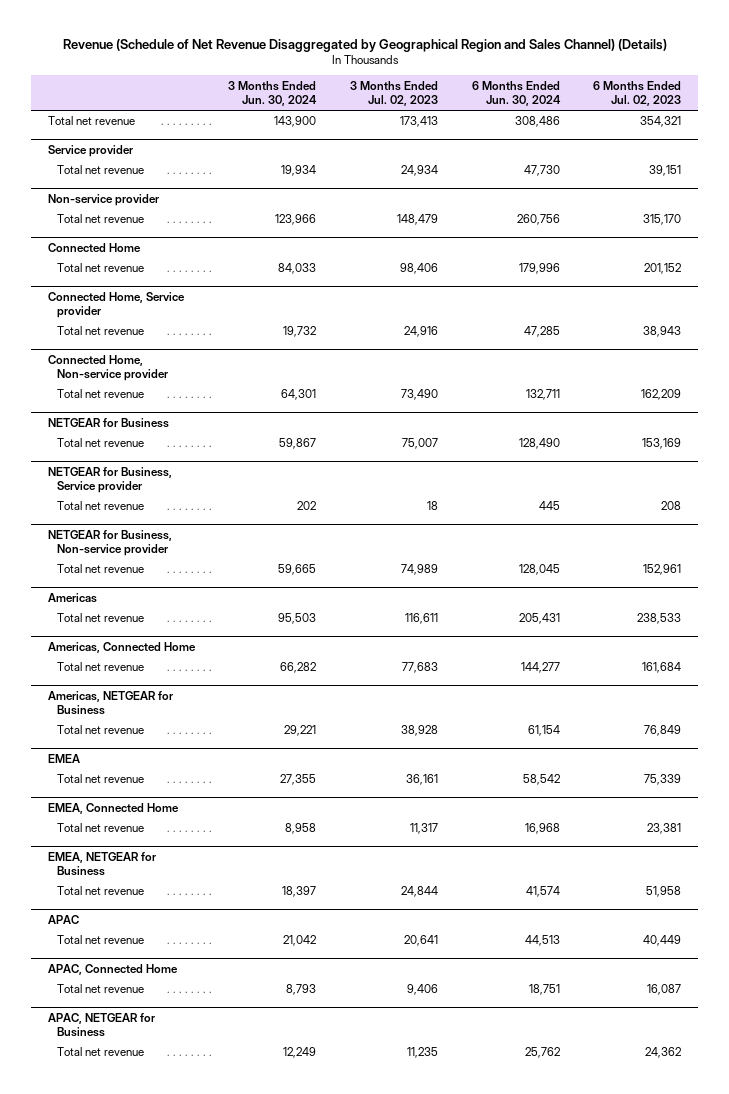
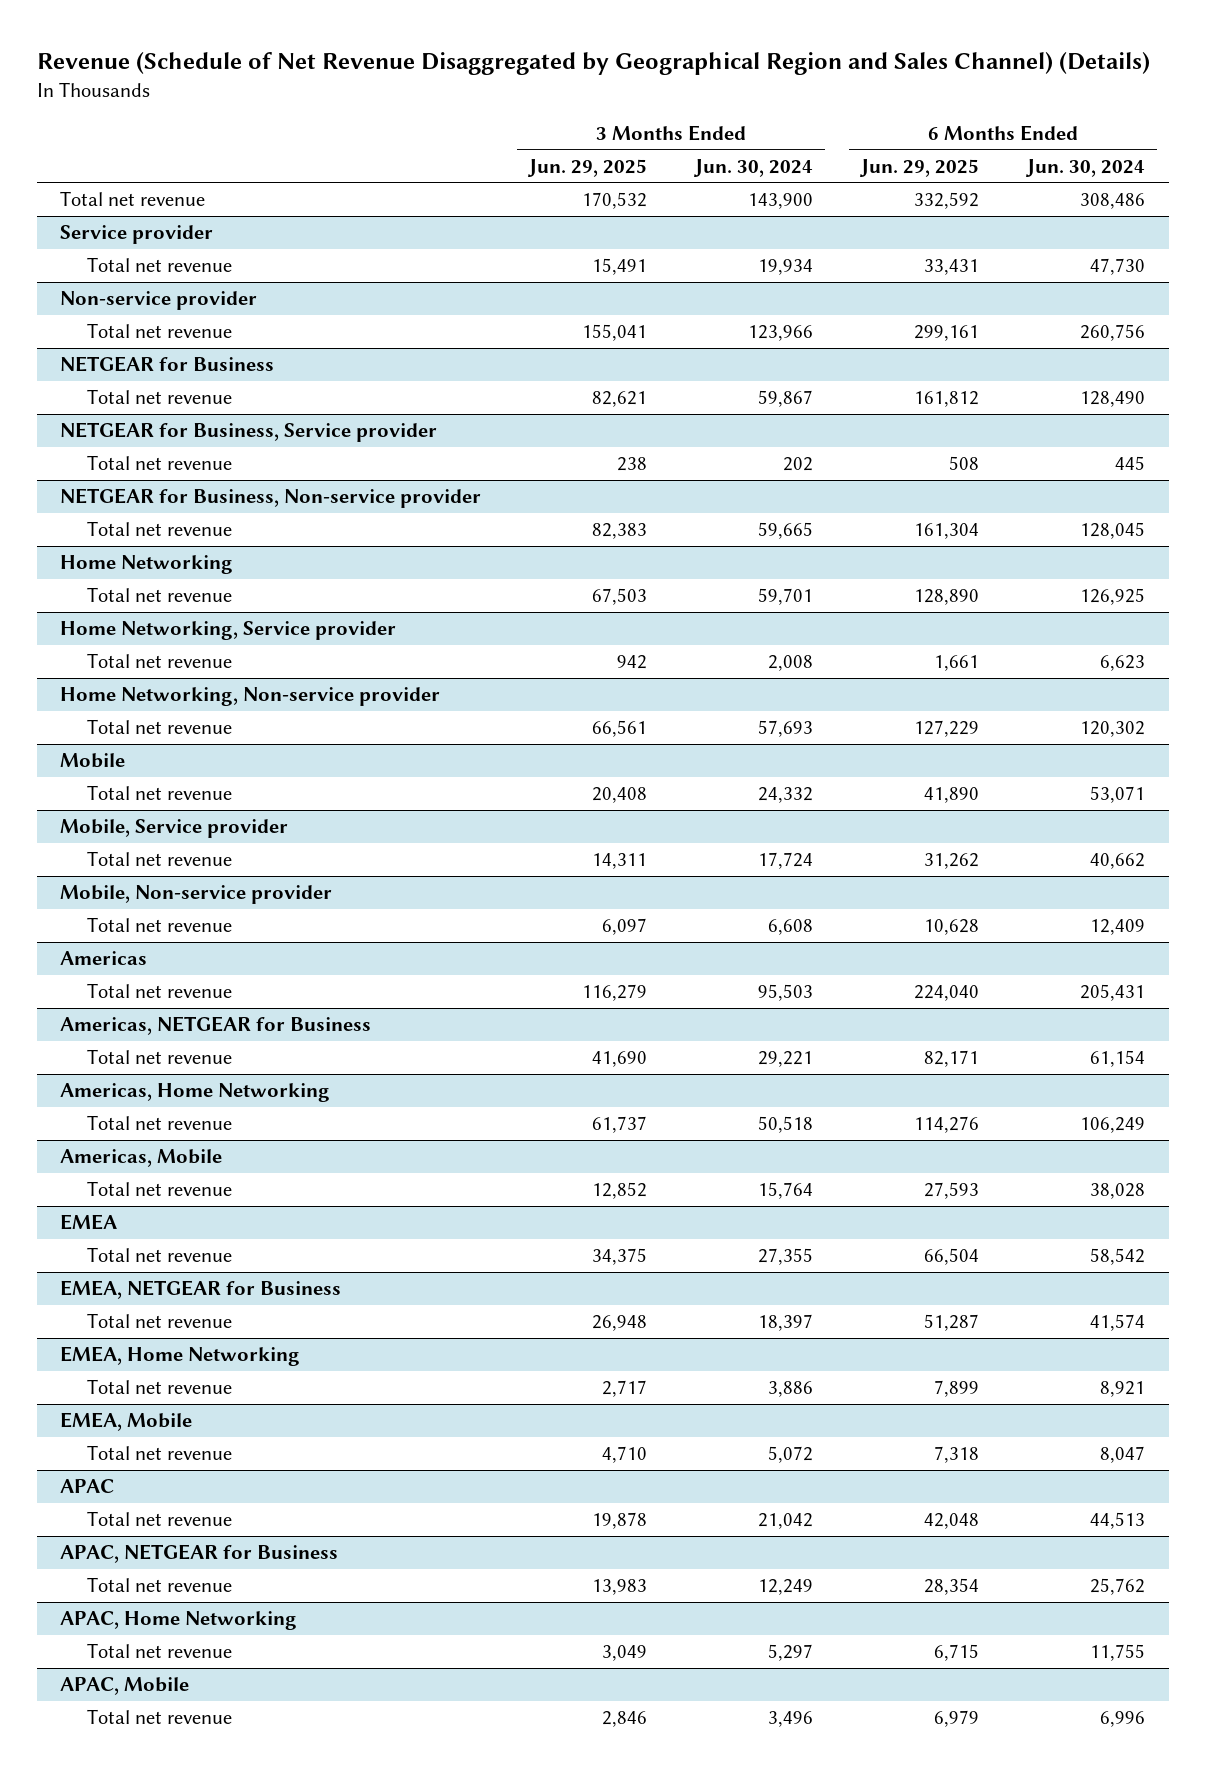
- | 3 Months Ended Jun. 30, 2024 | 3 Months Ended Jul. 02, 2023 | 6 Months Ended Jun. 30, 2024 | 6 Months Ended Jul. 02, 2023
+ | 3 Months Ended Jun. 29, 2025 | 3 Months Ended Jun. 30, 2024 | 6 Months Ended Jun. 29, 2025 | 6 Months Ended Jun. 30, 2024
- Connected Home
- Total net revenue | 84,033 | 98,406 | 179,996 | 201,152
- Connected Home, Service provider
- Total net revenue | 19,732 | 24,916 | 47,285 | 38,943
- Connected Home, Non-service provider
- Total net revenue | 64,301 | 73,490 | 132,711 | 162,209
+ Home Networking
+ Total net revenue | 67,503 | 59,701 | 128,890 | 126,925
+ Home Networking, Service provider
+ Total net revenue | 942 | 2,008 | 1,661 | 6,623
+ Home Networking, Non-service provider
+ Total net revenue | 66,561 | 57,693 | 127,229 | 120,302
+ Mobile
+ Total net revenue | 20,408 | 24,332 | 41,890 | 53,071
+ Mobile, Service provider
+ Total net revenue | 14,311 | 17,724 | 31,262 | 40,662
+ Mobile, Non-service provider
+ Total net revenue | 6,097 | 6,608 | 10,628 | 12,409
- Americas, Connected Home
- Total net revenue | 66,282 | 77,683 | 144,277 | 161,684
+ Americas, Home Networking
+ Total net revenue | 61,737 | 50,518 | 114,276 | 106,249
+ Americas, Mobile
+ Total net revenue | 12,852 | 15,764 | 27,593 | 38,028
- EMEA, Connected Home
- Total net revenue | 8,958 | 11,317 | 16,968 | 23,381
+ EMEA, Home Networking
+ Total net revenue | 2,717 | 3,886 | 7,899 | 8,921
+ EMEA, Mobile
+ Total net revenue | 4,710 | 5,072 | 7,318 | 8,047
- APAC, Connected Home
- Total net revenue | 8,793 | 9,406 | 18,751 | 16,087
+ APAC, Home Networking
+ Total net revenue | 3,049 | 5,297 | 6,715 | 11,755
+ APAC, Mobile
+ Total net revenue | 2,846 | 3,496 | 6,979 | 6,996

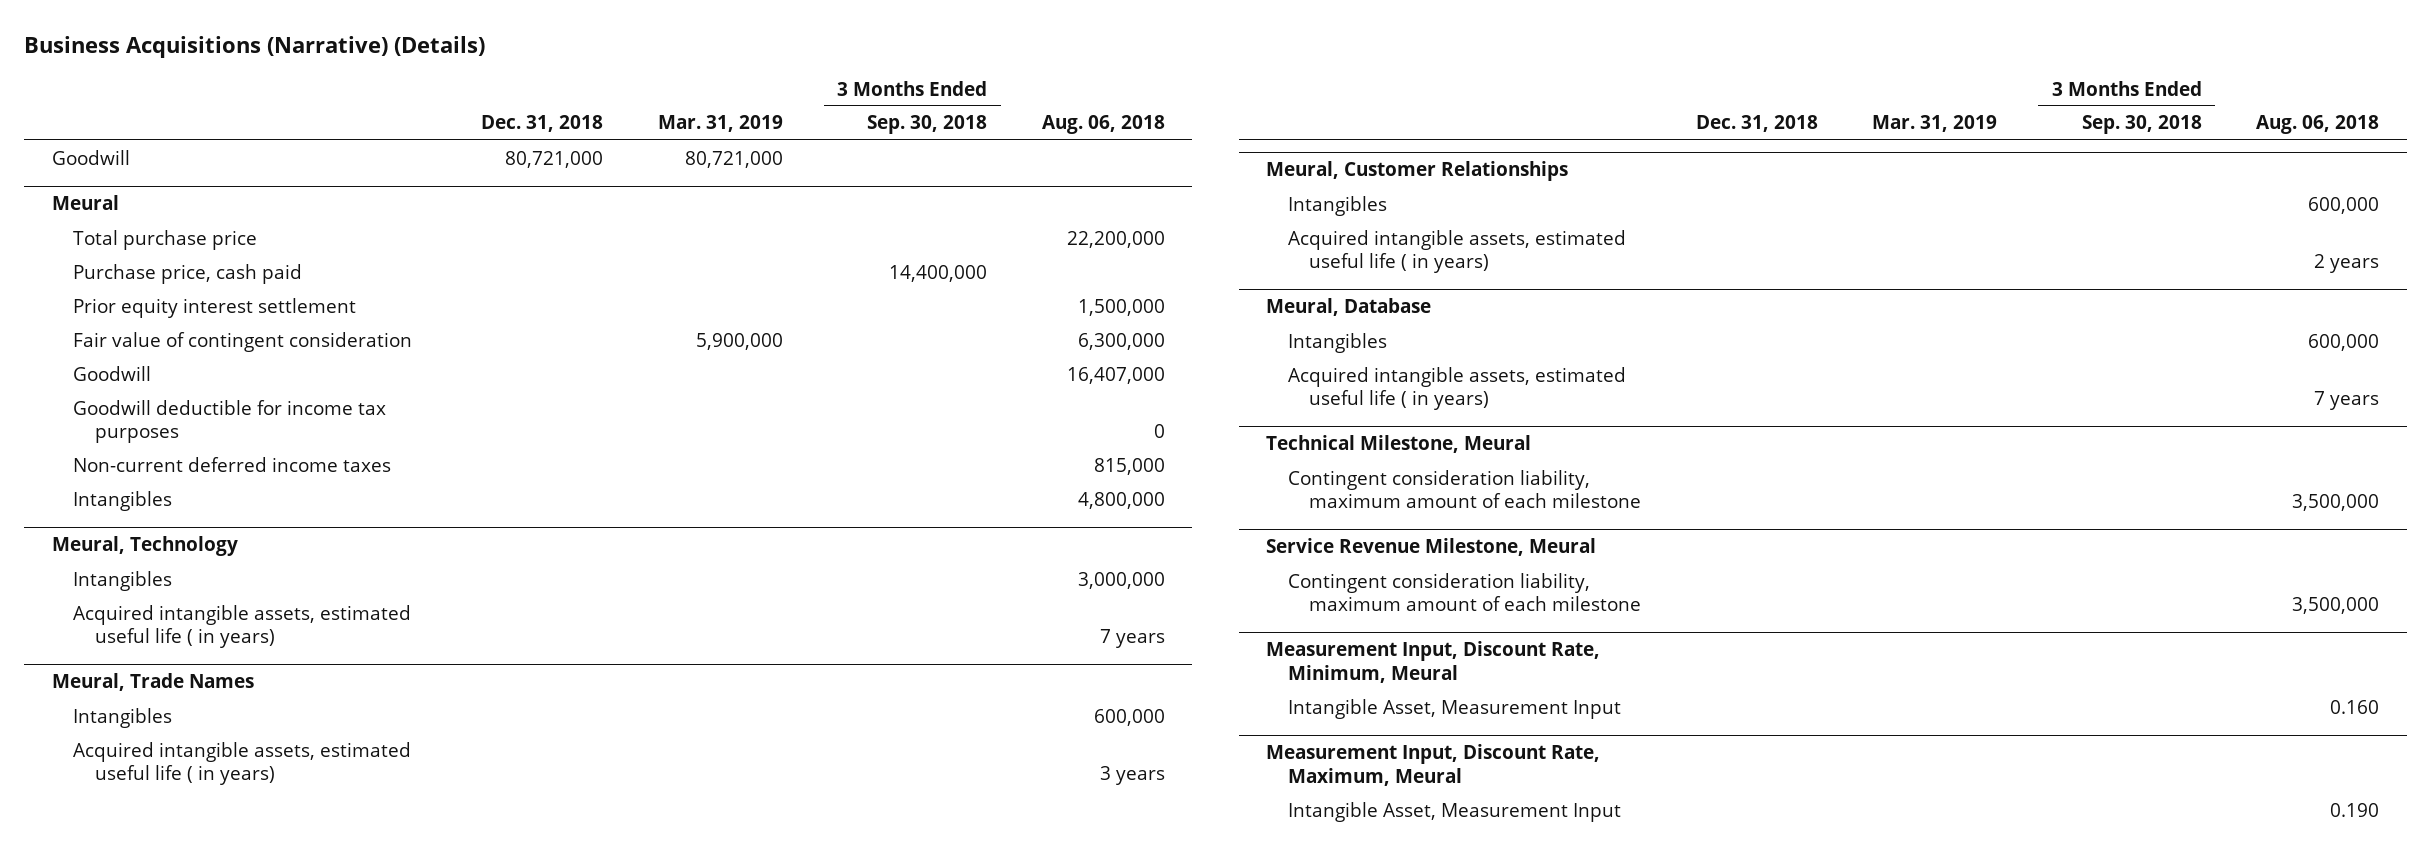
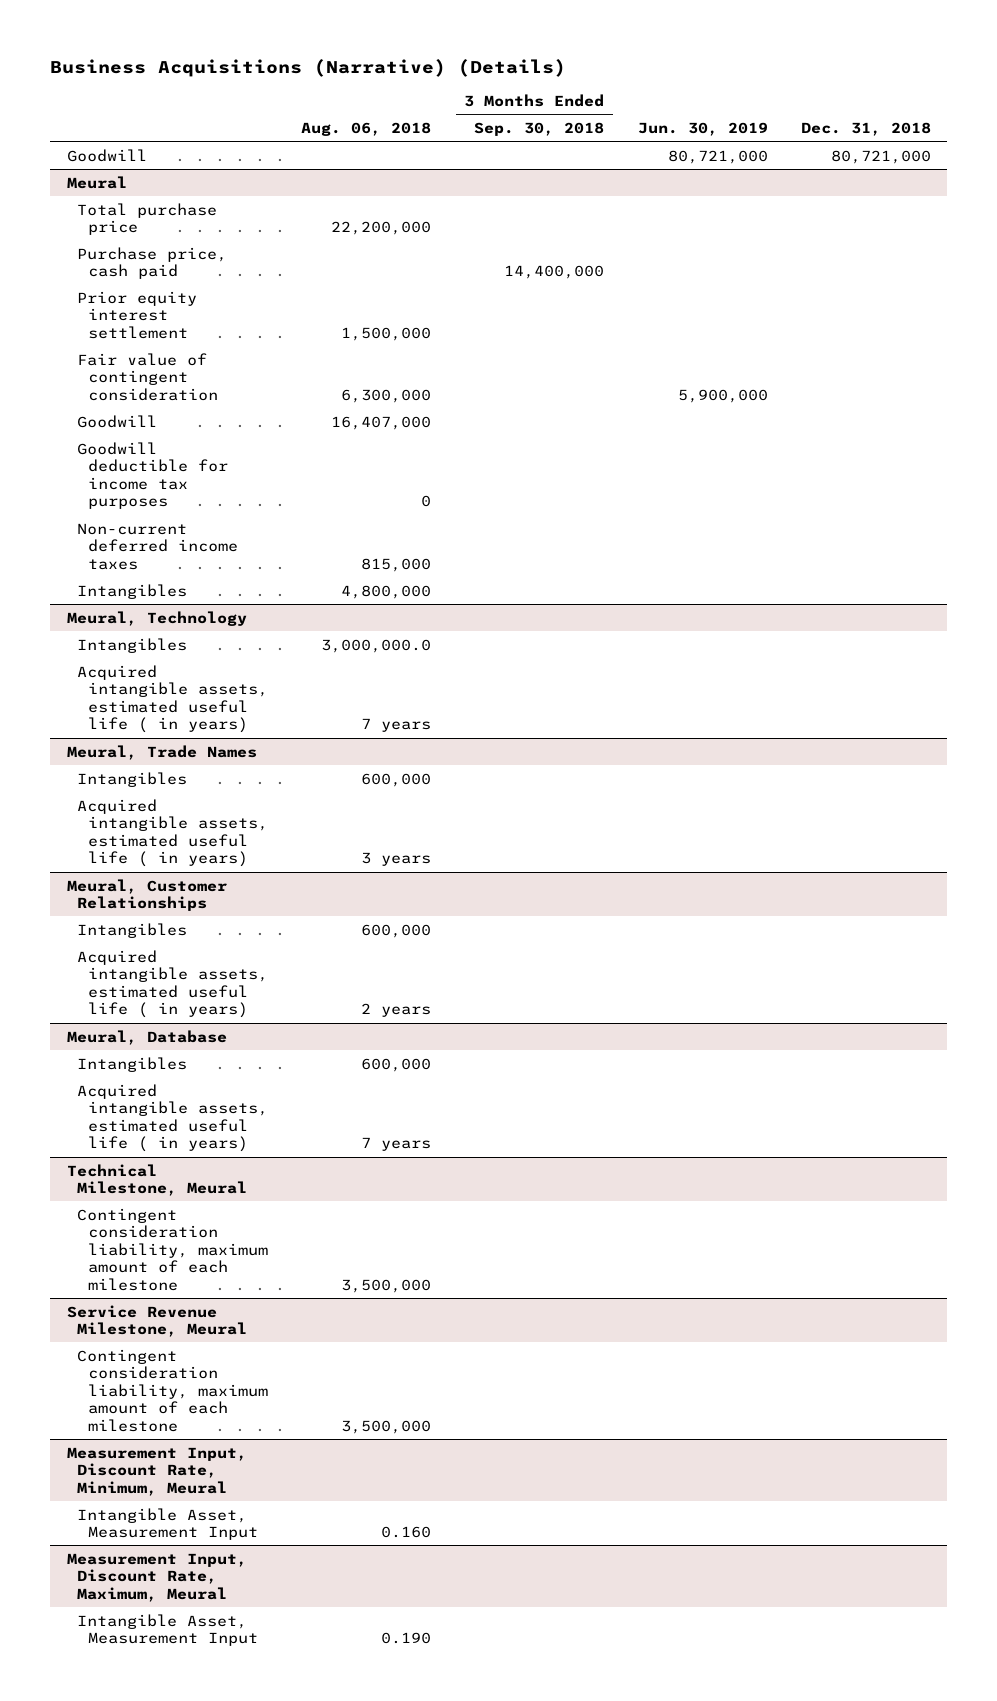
- | Dec. 31, 2018 | Mar. 31, 2019 | 3 Months Ended Sep. 30, 2018 | Aug. 06, 2018
+ | Aug. 06, 2018 | 3 Months Ended Sep. 30, 2018 | Jun. 30, 2019 | Dec. 31, 2018
@ Meural, Technology
- Intangibles | | | | 3,000,000
+ Intangibles | 3,000,000.0 | | |

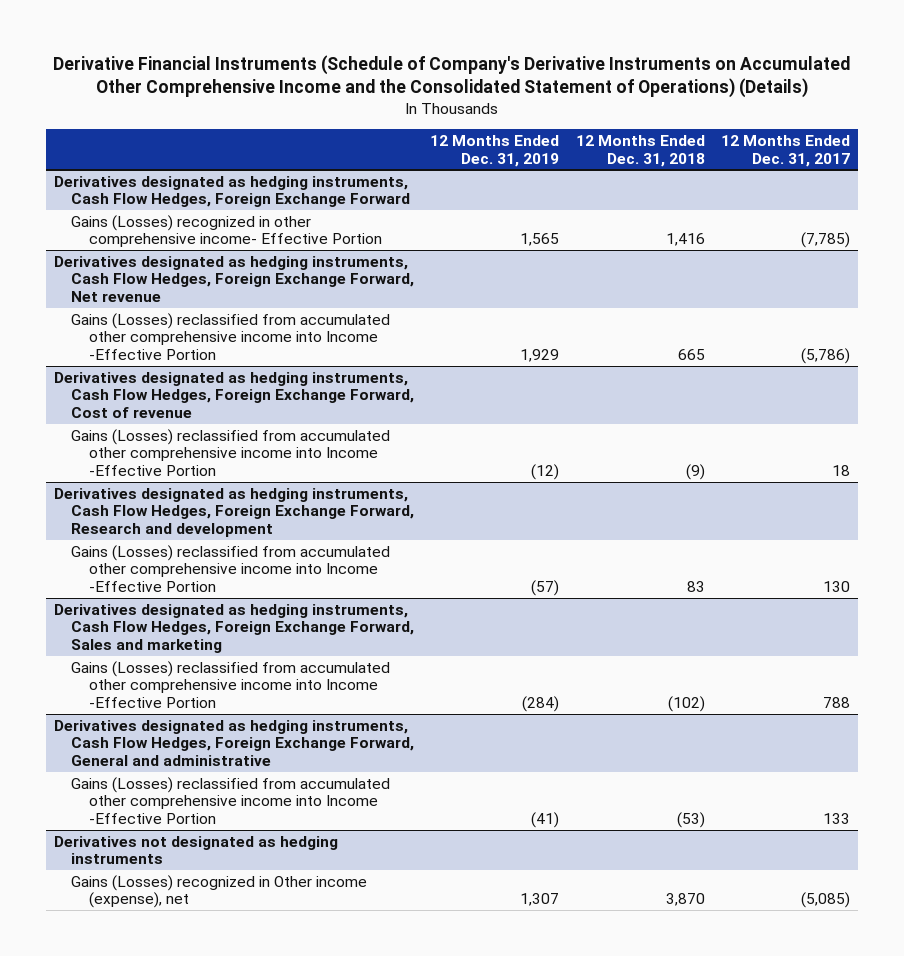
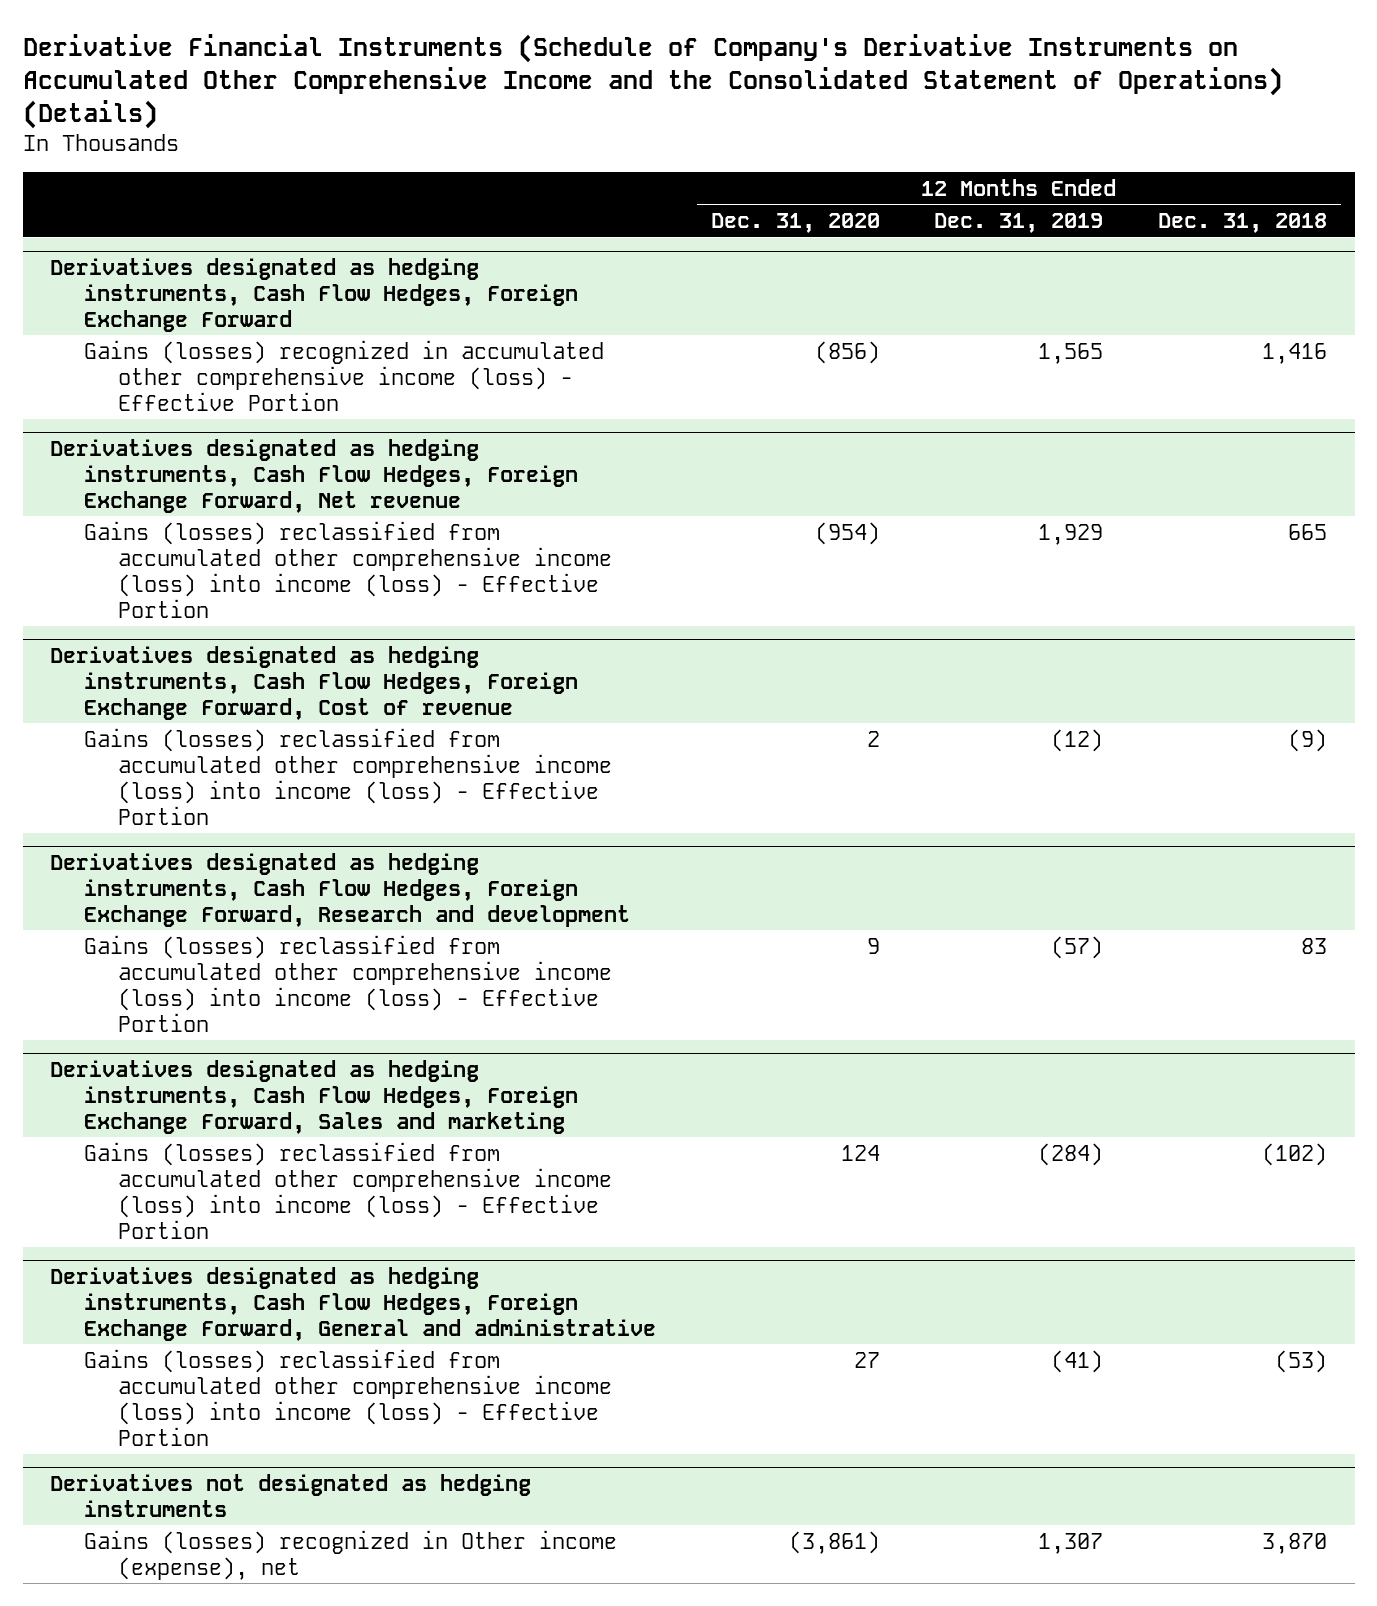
- | 12 Months Ended Dec. 31, 2019 | 12 Months Ended Dec. 31, 2018 | 12 Months Ended Dec. 31, 2017
+ | 12 Months Ended Dec. 31, 2020 | 12 Months Ended Dec. 31, 2019 | 12 Months Ended Dec. 31, 2018
@ Derivatives designated as hedging instruments, Cash Flow Hedges, Foreign Exchange Forward
- Gains (Losses) recognized in other comprehensive income- Effective Portion | 1,565 | 1,416 | (7,785)
+ Gains (losses) recognized in accumulated other comprehensive income (loss) - Effective Portion | (856) | 1,565 | 1,416
@ Derivatives designated as hedging instruments, Cash Flow Hedges, Foreign Exchange Forward, Net revenue
- Gains (Losses) reclassified from accumulated other comprehensive income into Income -Effective Portion | 1,929 | 665 | (5,786)
+ Gains (losses) reclassified from accumulated other comprehensive income (loss) into income (loss) - Effective Portion | (954) | 1,929 | 665
@ Derivatives designated as hedging instruments, Cash Flow Hedges, Foreign Exchange Forward, Cost of revenue
- Gains (Losses) reclassified from accumulated other comprehensive income into Income -Effective Portion | (12) | (9) | 18
+ Gains (losses) reclassified from accumulated other comprehensive income (loss) into income (loss) - Effective Portion | 2 | (12) | (9)
@ Derivatives designated as hedging instruments, Cash Flow Hedges, Foreign Exchange Forward, Research and development
- Gains (Losses) reclassified from accumulated other comprehensive income into Income -Effective Portion | (57) | 83 | 130
+ Gains (losses) reclassified from accumulated other comprehensive income (loss) into income (loss) - Effective Portion | 9 | (57) | 83
@ Derivatives designated as hedging instruments, Cash Flow Hedges, Foreign Exchange Forward, Sales and marketing
- Gains (Losses) reclassified from accumulated other comprehensive income into Income -Effective Portion | (284) | (102) | 788
+ Gains (losses) reclassified from accumulated other comprehensive income (loss) into income (loss) - Effective Portion | 124 | (284) | (102)
@ Derivatives designated as hedging instruments, Cash Flow Hedges, Foreign Exchange Forward, General and administrative
- Gains (Losses) reclassified from accumulated other comprehensive income into Income -Effective Portion | (41) | (53) | 133
+ Gains (losses) reclassified from accumulated other comprehensive income (loss) into income (loss) - Effective Portion | 27 | (41) | (53)
@ Derivatives not designated as hedging instruments
- Gains (Losses) recognized in Other income (expense), net | 1,307 | 3,870 | (5,085)
+ Gains (losses) recognized in Other income (expense), net | (3,861) | 1,307 | 3,870

